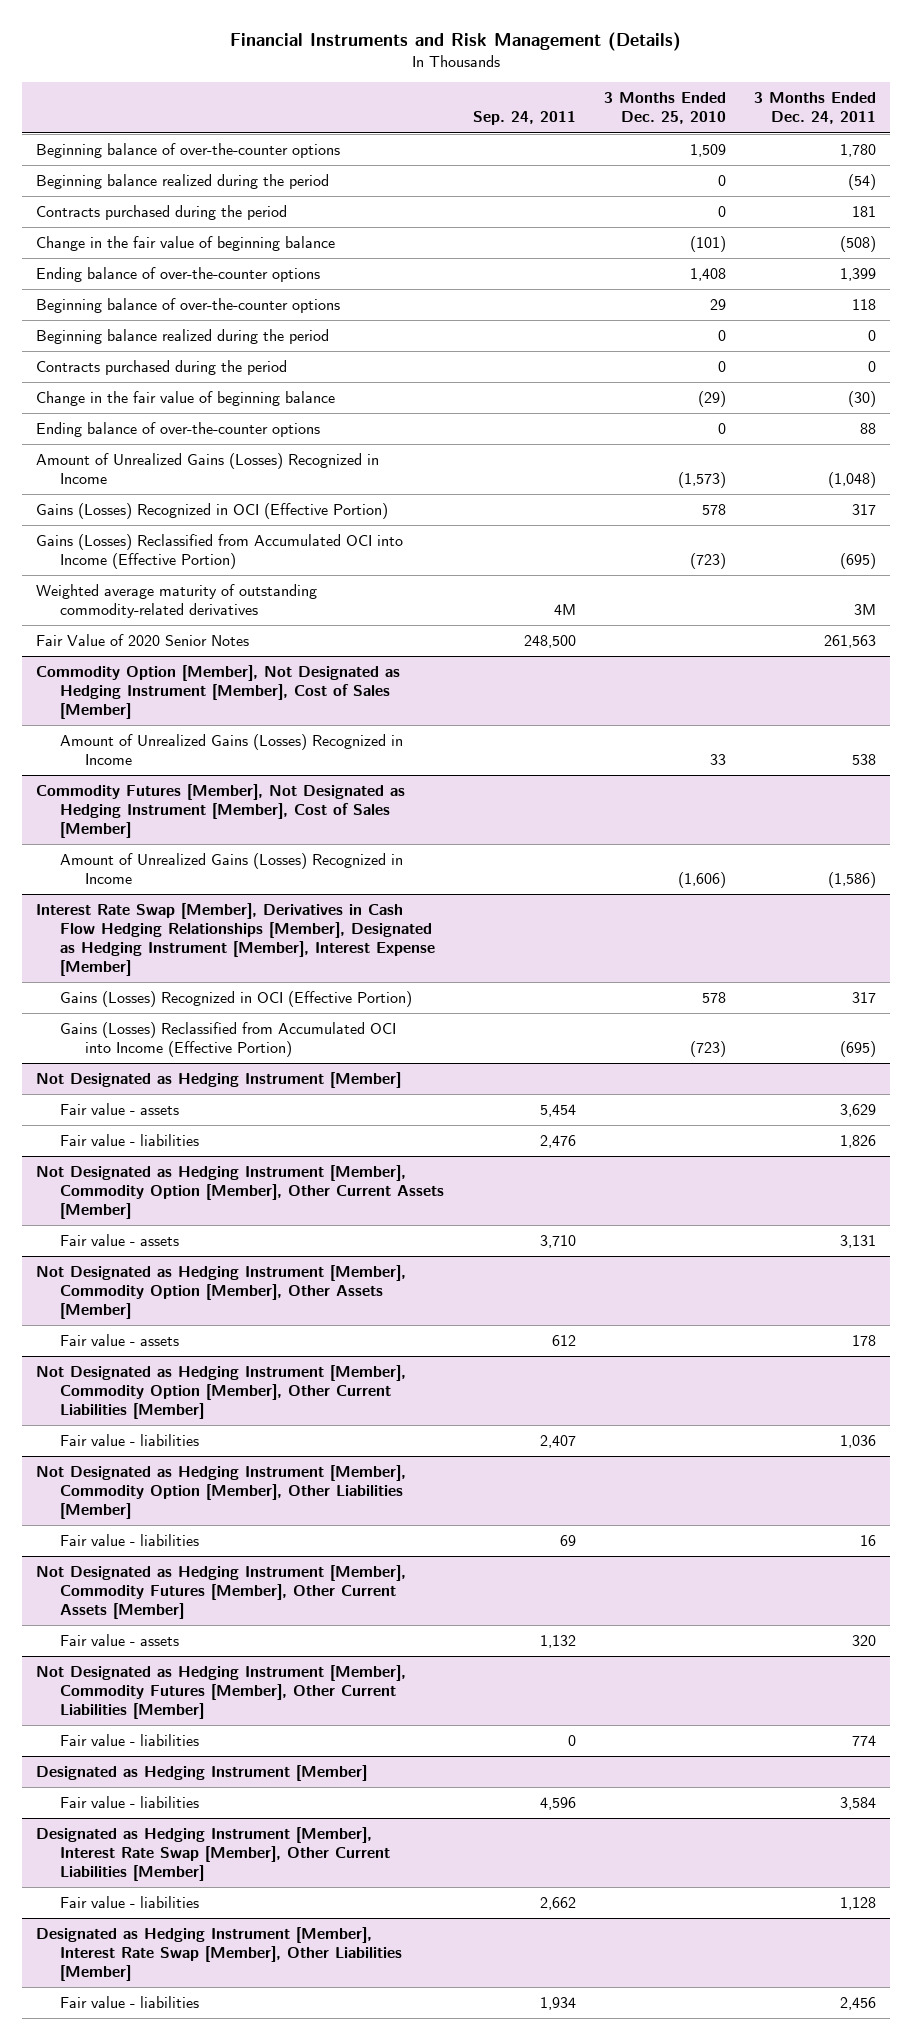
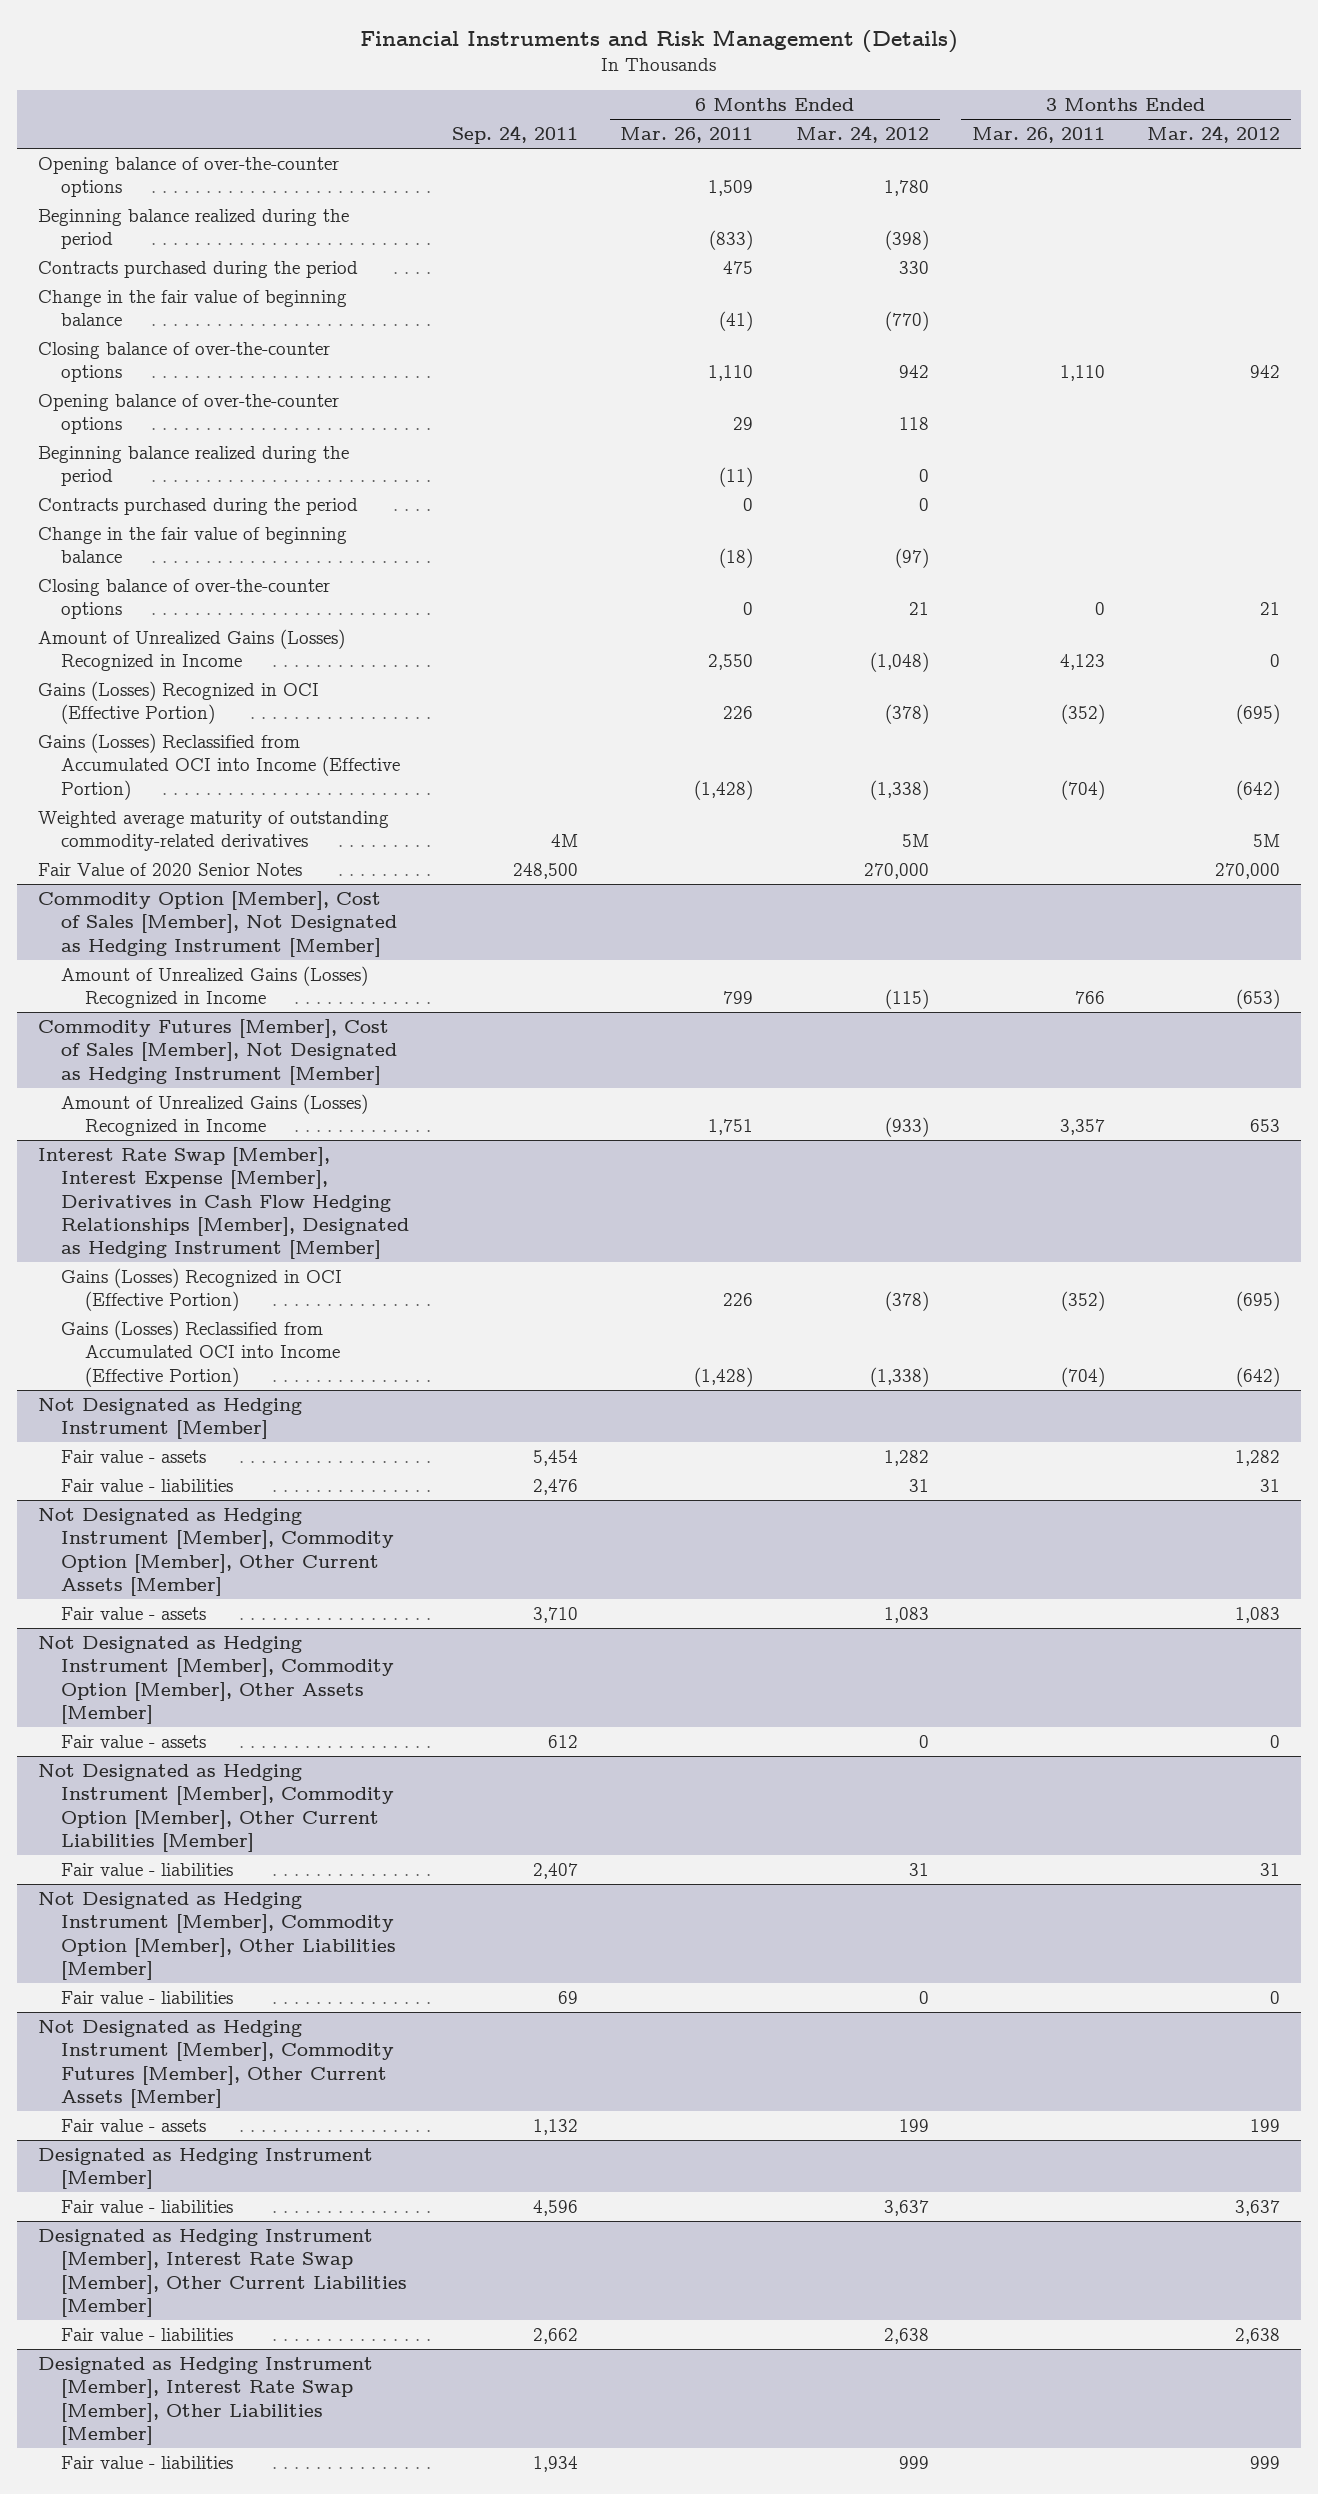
- | Sep. 24, 2011 | 3 Months Ended Dec. 25, 2010 | 3 Months Ended Dec. 24, 2011
+ | Sep. 24, 2011 | 6 Months Ended Mar. 26, 2011 | 6 Months Ended Mar. 24, 2012 | 3 Months Ended Mar. 26, 2011 | 3 Months Ended Mar. 24, 2012
- Beginning balance of over-the-counter options | | 1,509 | 1,780
+ Opening balance of over-the-counter options | | 1,509 | 1,780 | |
- Ending balance of over-the-counter options | | 1,408 | 1,399
- Beginning balance of over-the-counter options | | 29 | 118
+ Closing balance of over-the-counter options | | 1,110 | 942 | 1,110 | 942
+ Opening balance of over-the-counter options | | 29 | 118 | |
- Ending balance of over-the-counter options | | 0 | 88
+ Closing balance of over-the-counter options | | 0 | 21 | 0 | 21
- Commodity Option [Member], Not Designated as Hedging Instrument [Member], Cost of Sales [Member]
+ Commodity Option [Member], Cost of Sales [Member], Not Designated as Hedging Instrument [Member]
- Commodity Futures [Member], Not Designated as Hedging Instrument [Member], Cost of Sales [Member]
+ Commodity Futures [Member], Cost of Sales [Member], Not Designated as Hedging Instrument [Member]
- Interest Rate Swap [Member], Derivatives in Cash Flow Hedging Relationships [Member], Designated as Hedging Instrument [Member], Interest Expense [Member]
+ Interest Rate Swap [Member], Interest Expense [Member], Derivatives in Cash Flow Hedging Relationships [Member], Designated as Hedging Instrument [Member]
- Not Designated as Hedging Instrument [Member], Commodity Futures [Member], Other Current Liabilities [Member]
- Fair value - liabilities | 0 | | 774

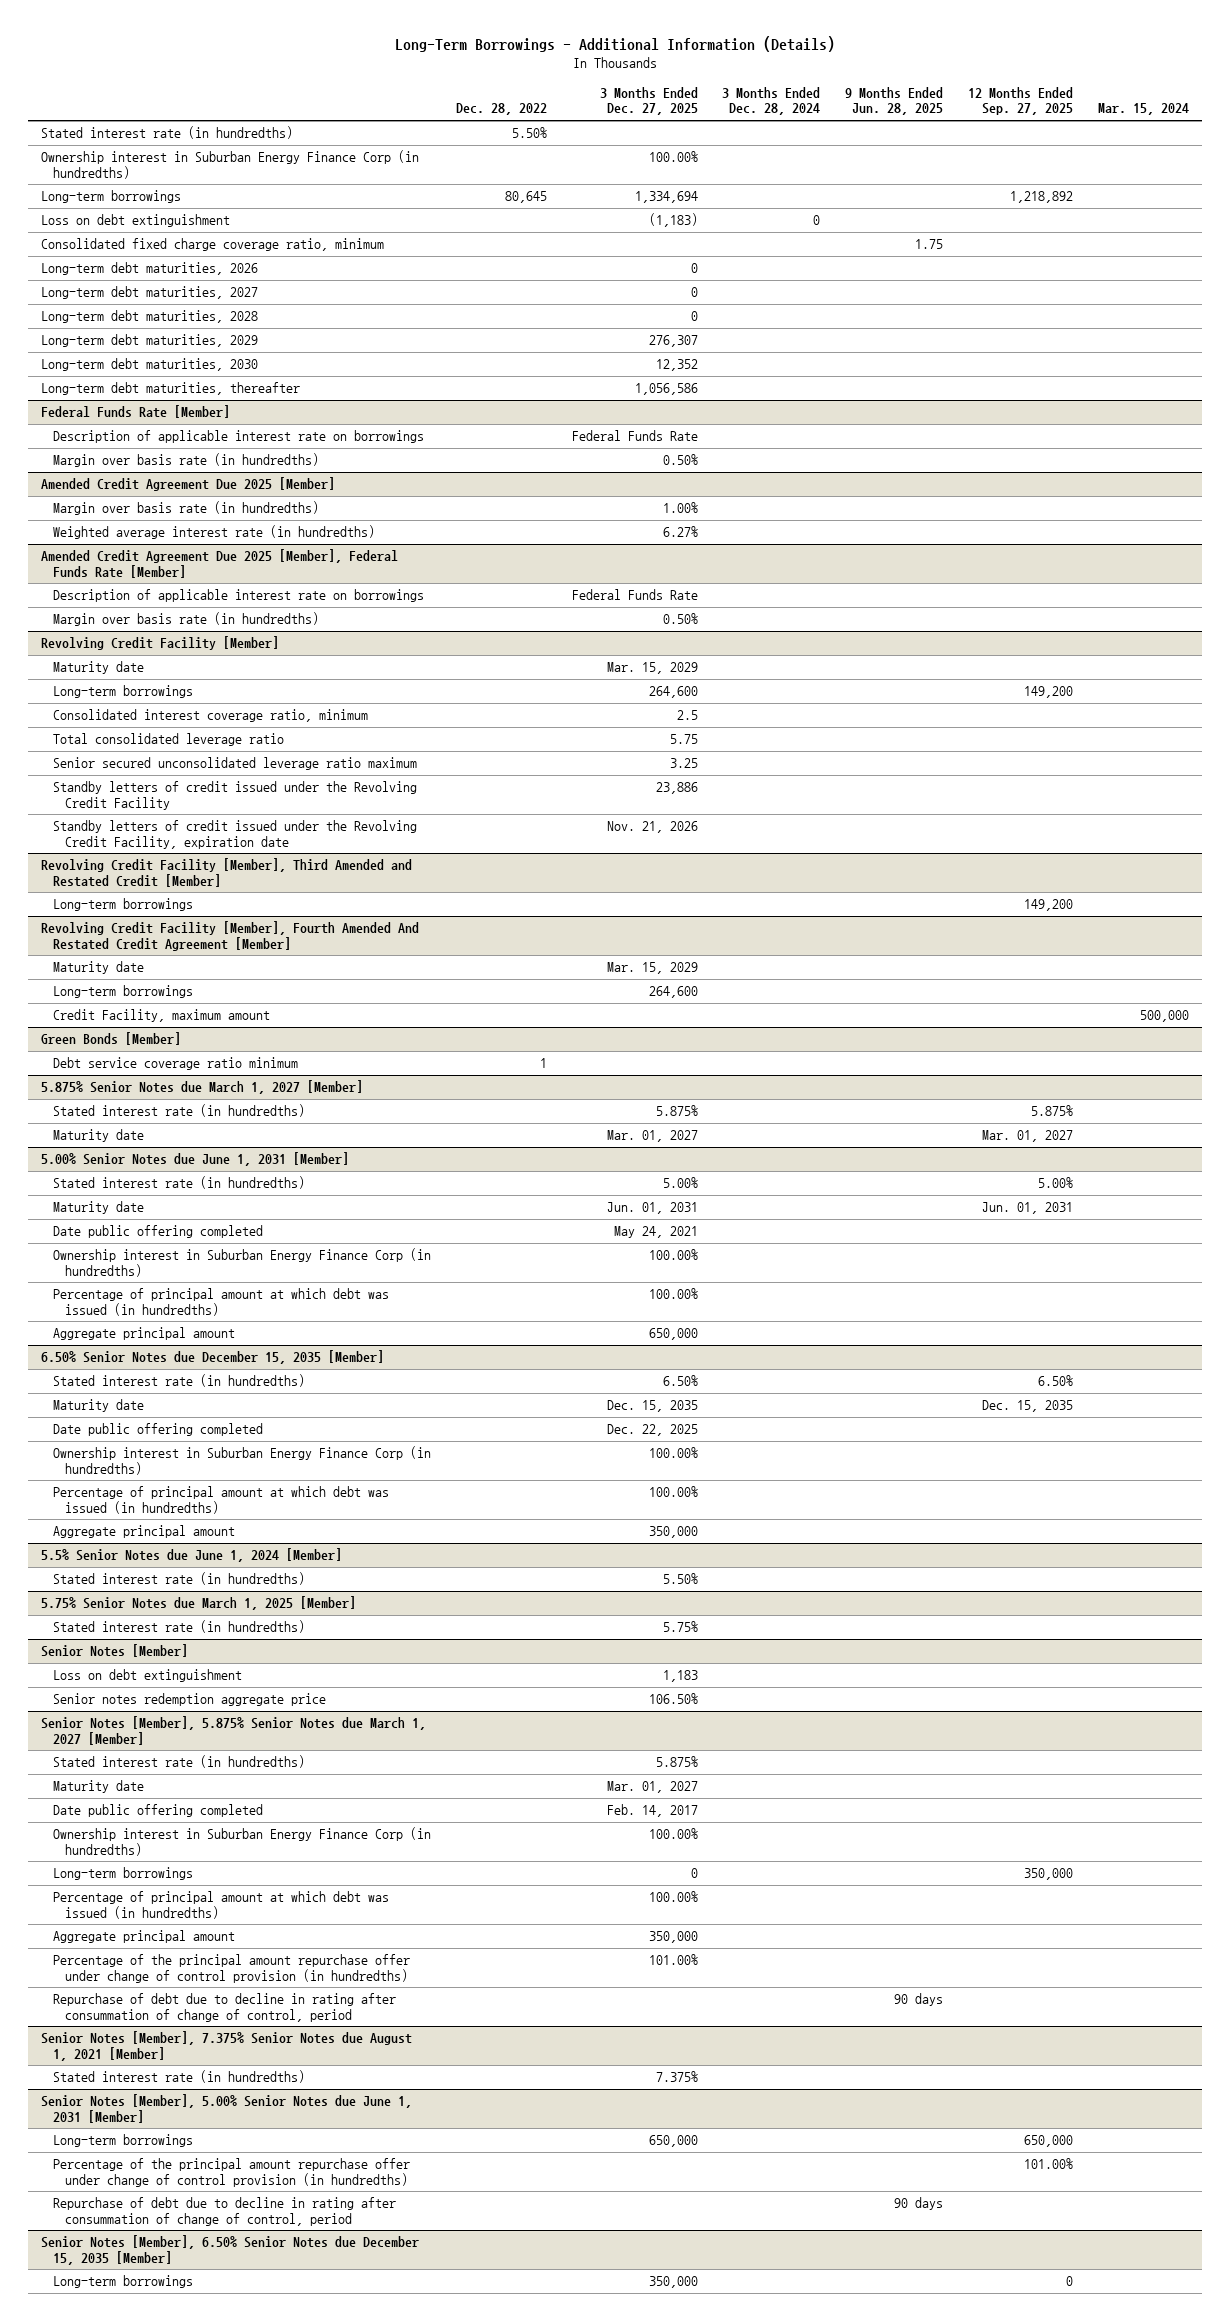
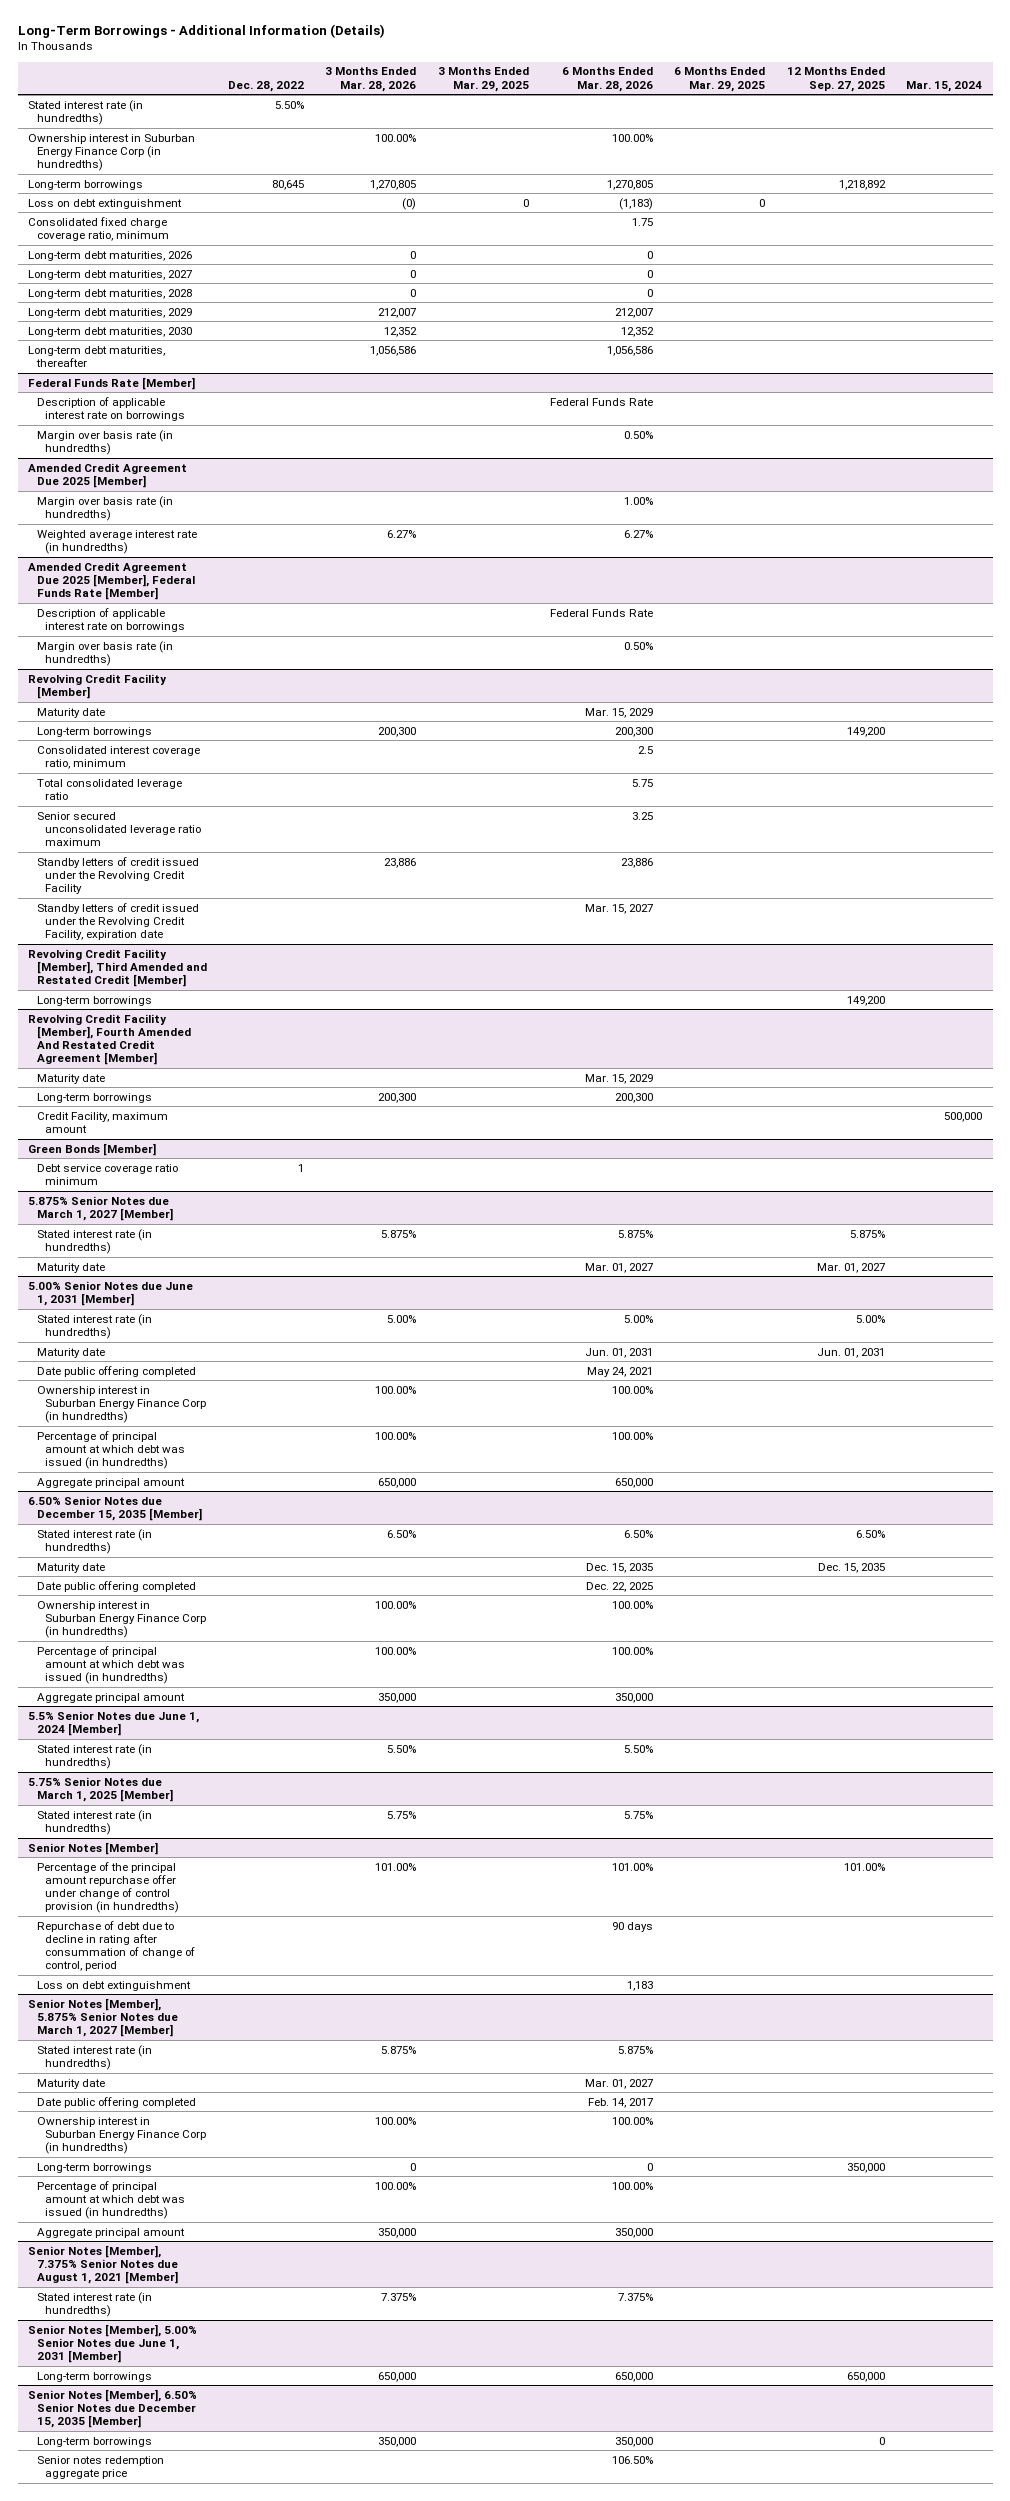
- | Dec. 28, 2022 | 3 Months Ended Dec. 27, 2025 | 3 Months Ended Dec. 28, 2024 | 9 Months Ended Jun. 28, 2025 | 12 Months Ended Sep. 27, 2025 | Mar. 15, 2024
+ | Dec. 28, 2022 | 3 Months Ended Mar. 28, 2026 | 3 Months Ended Mar. 29, 2025 | 6 Months Ended Mar. 28, 2026 | 6 Months Ended Mar. 29, 2025 | 12 Months Ended Sep. 27, 2025 | Mar. 15, 2024
@ Senior Notes [Member]
+ Percentage of the principal amount repurchase offer under change of control provision (in hundredths) | | 101.00% | | 101.00% | | 101.00% |
+ Repurchase of debt due to decline in rating after consummation of change of control, period | | | | 90 days | | |
- Senior notes redemption aggregate price | | 106.50% | | | |
@ Senior Notes [Member], 5.875% Senior Notes due March 1, 2027 [Member]
- Percentage of the principal amount repurchase offer under change of control provision (in hundredths) | | 101.00% | | | |
- Repurchase of debt due to decline in rating after consummation of change of control, period | | | | 90 days | |
@ Senior Notes [Member], 5.00% Senior Notes due June 1, 2031 [Member]
- Percentage of the principal amount repurchase offer under change of control provision (in hundredths) | | | | | 101.00% |
- Repurchase of debt due to decline in rating after consummation of change of control, period | | | | 90 days | |
@ Senior Notes [Member], 6.50% Senior Notes due December 15, 2035 [Member]
+ Senior notes redemption aggregate price | | | | 106.50% | | |

